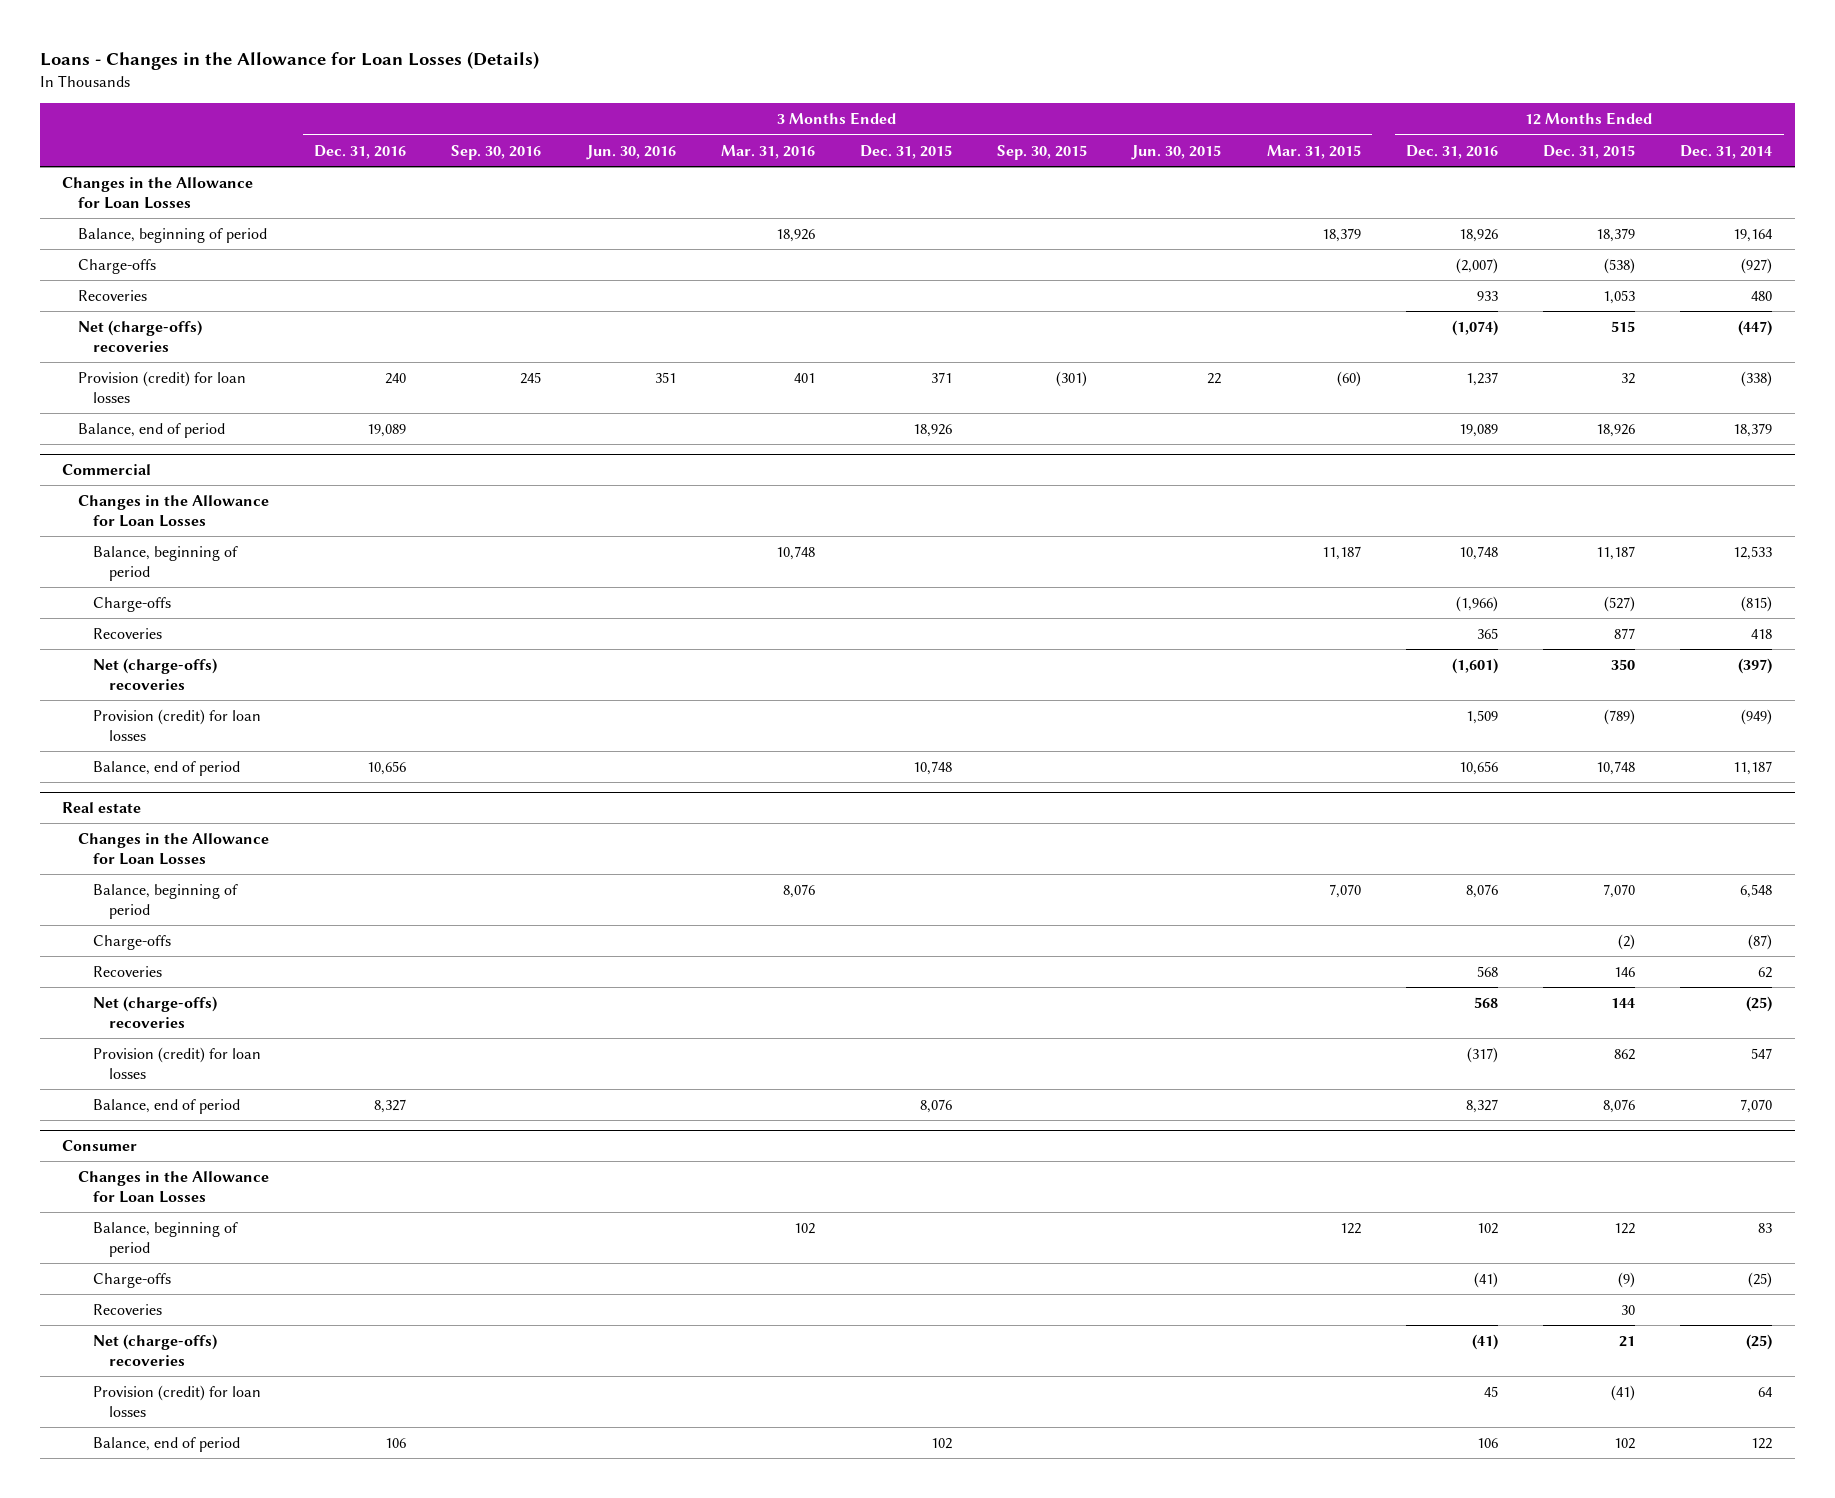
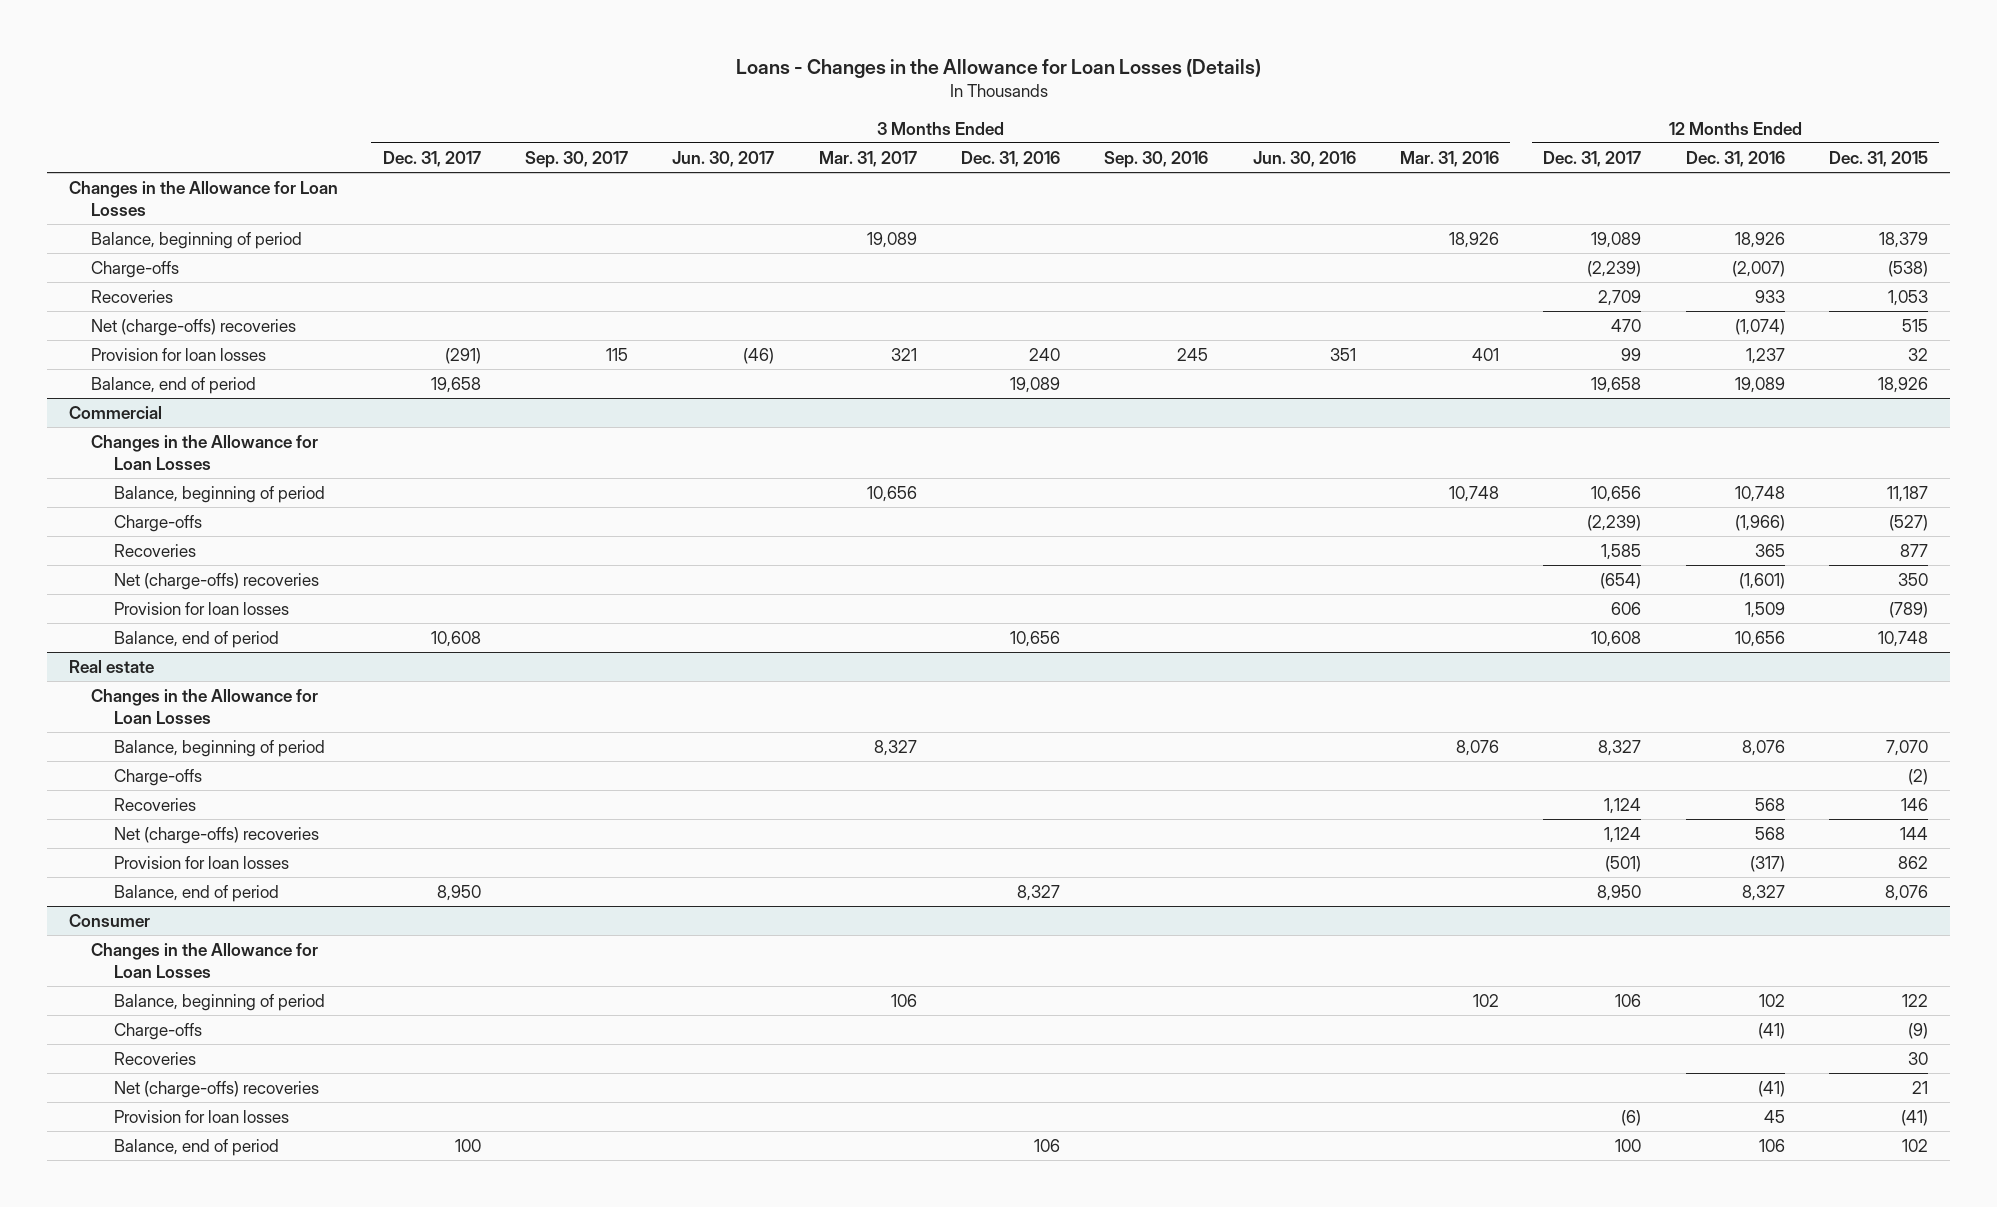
- | 3 Months Ended Dec. 31, 2016 | 3 Months Ended Sep. 30, 2016 | 3 Months Ended Jun. 30, 2016 | 3 Months Ended Mar. 31, 2016 | 3 Months Ended Dec. 31, 2015 | 3 Months Ended Sep. 30, 2015 | 3 Months Ended Jun. 30, 2015 | 3 Months Ended Mar. 31, 2015 | 12 Months Ended Dec. 31, 2016 | 12 Months Ended Dec. 31, 2015 | 12 Months Ended Dec. 31, 2014
+ | 3 Months Ended Dec. 31, 2017 | 3 Months Ended Sep. 30, 2017 | 3 Months Ended Jun. 30, 2017 | 3 Months Ended Mar. 31, 2017 | 3 Months Ended Dec. 31, 2016 | 3 Months Ended Sep. 30, 2016 | 3 Months Ended Jun. 30, 2016 | 3 Months Ended Mar. 31, 2016 | 12 Months Ended Dec. 31, 2017 | 12 Months Ended Dec. 31, 2016 | 12 Months Ended Dec. 31, 2015
- Provision (credit) for loan losses | 240 | 245 | 351 | 401 | 371 | (301) | 22 | (60) | 1,237 | 32 | (338)
+ Provision for loan losses | (291) | 115 | (46) | 321 | 240 | 245 | 351 | 401 | 99 | 1,237 | 32
@ Commercial
- Provision (credit) for loan losses | | | | | | | | | 1,509 | (789) | (949)
+ Provision for loan losses | | | | | | | | | 606 | 1,509 | (789)
@ Real estate
- Provision (credit) for loan losses | | | | | | | | | (317) | 862 | 547
+ Provision for loan losses | | | | | | | | | (501) | (317) | 862
@ Consumer
- Provision (credit) for loan losses | | | | | | | | | 45 | (41) | 64
+ Provision for loan losses | | | | | | | | | (6) | 45 | (41)

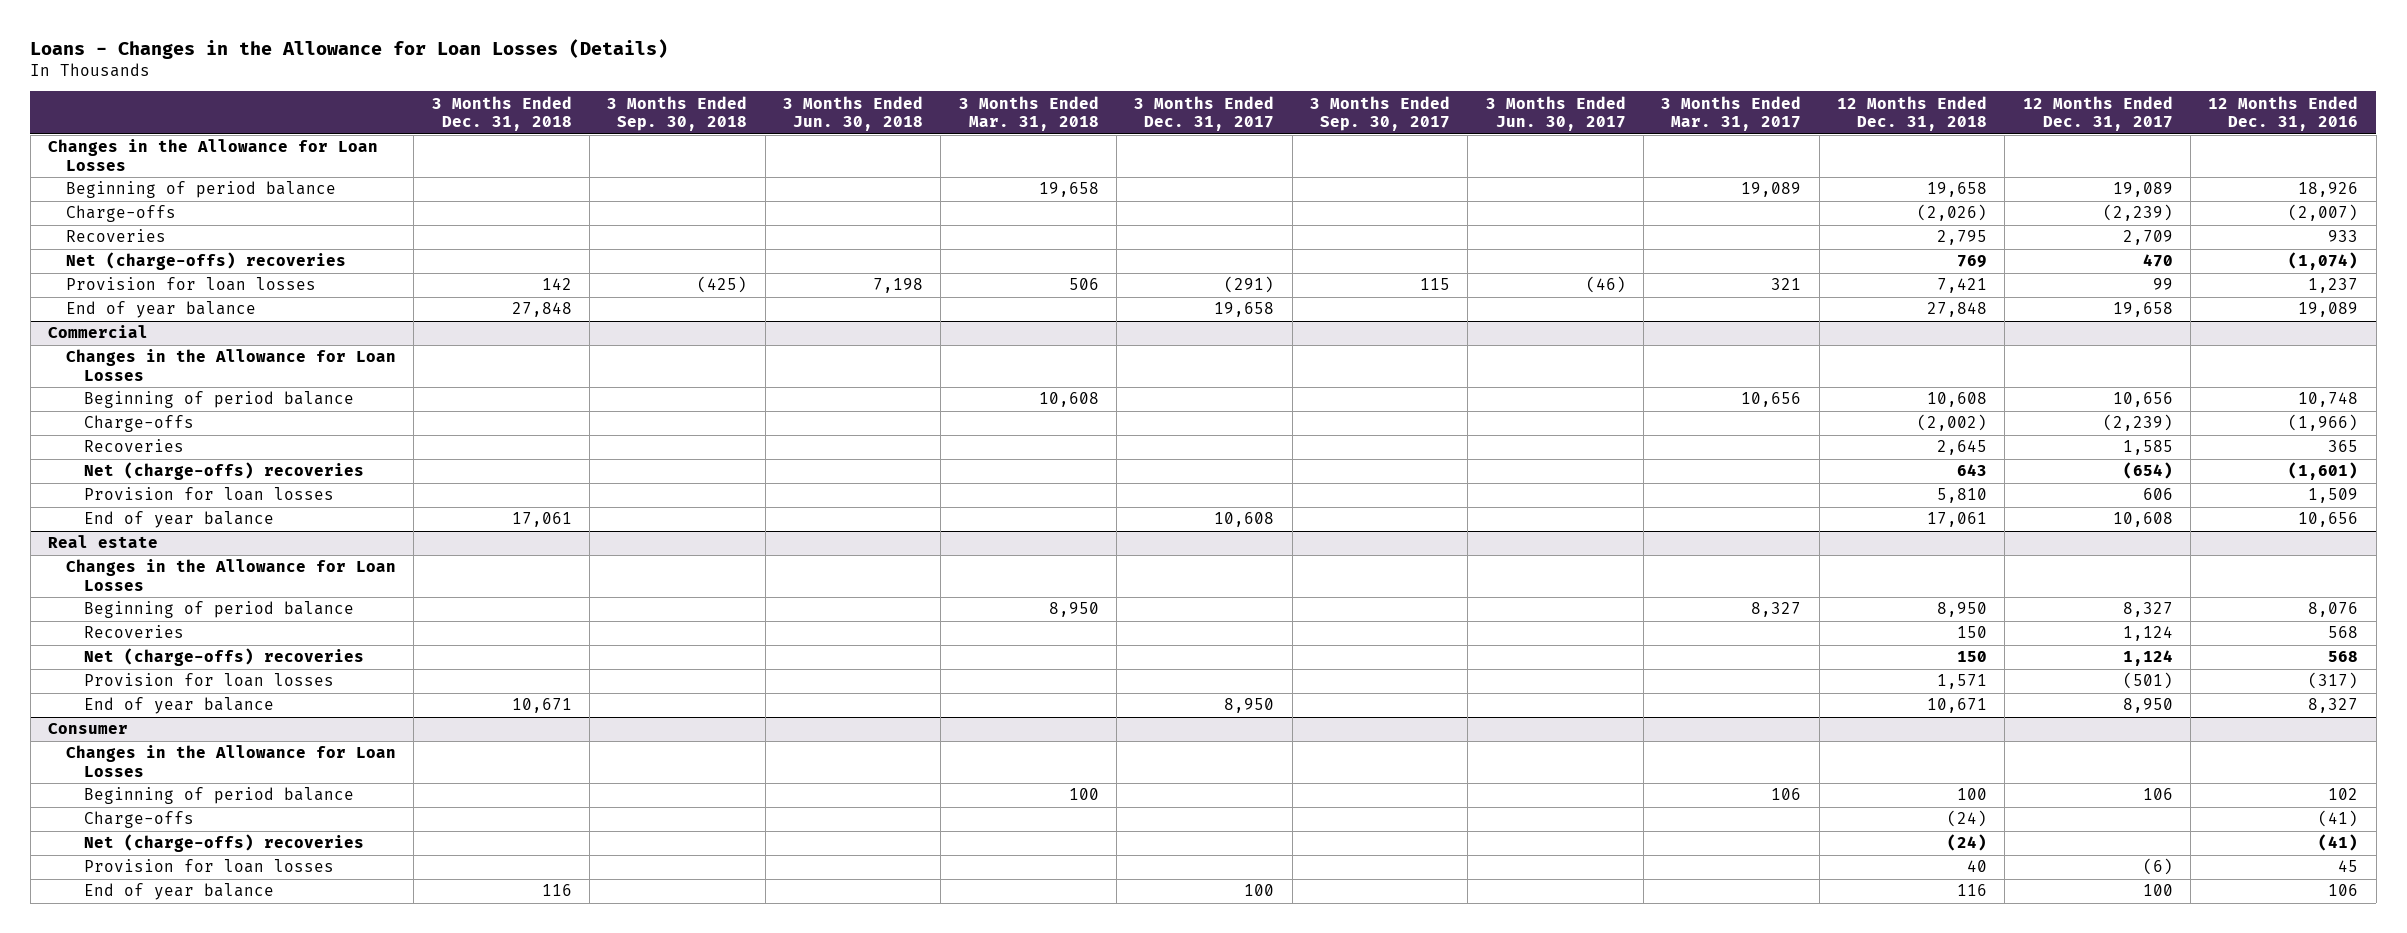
- | 3 Months Ended Dec. 31, 2017 | 3 Months Ended Sep. 30, 2017 | 3 Months Ended Jun. 30, 2017 | 3 Months Ended Mar. 31, 2017 | 3 Months Ended Dec. 31, 2016 | 3 Months Ended Sep. 30, 2016 | 3 Months Ended Jun. 30, 2016 | 3 Months Ended Mar. 31, 2016 | 12 Months Ended Dec. 31, 2017 | 12 Months Ended Dec. 31, 2016 | 12 Months Ended Dec. 31, 2015
+ | 3 Months Ended Dec. 31, 2018 | 3 Months Ended Sep. 30, 2018 | 3 Months Ended Jun. 30, 2018 | 3 Months Ended Mar. 31, 2018 | 3 Months Ended Dec. 31, 2017 | 3 Months Ended Sep. 30, 2017 | 3 Months Ended Jun. 30, 2017 | 3 Months Ended Mar. 31, 2017 | 12 Months Ended Dec. 31, 2018 | 12 Months Ended Dec. 31, 2017 | 12 Months Ended Dec. 31, 2016
- Balance, beginning of period | | | | 19,089 | | | | 18,926 | 19,089 | 18,926 | 18,379
+ Beginning of period balance | | | | 19,658 | | | | 19,089 | 19,658 | 19,089 | 18,926
- Balance, end of period | 19,658 | | | | 19,089 | | | | 19,658 | 19,089 | 18,926
+ End of year balance | 27,848 | | | | 19,658 | | | | 27,848 | 19,658 | 19,089
@ Commercial
- Balance, beginning of period | | | | 10,656 | | | | 10,748 | 10,656 | 10,748 | 11,187
+ Beginning of period balance | | | | 10,608 | | | | 10,656 | 10,608 | 10,656 | 10,748
- Balance, end of period | 10,608 | | | | 10,656 | | | | 10,608 | 10,656 | 10,748
+ End of year balance | 17,061 | | | | 10,608 | | | | 17,061 | 10,608 | 10,656
@ Real estate
- Balance, beginning of period | | | | 8,327 | | | | 8,076 | 8,327 | 8,076 | 7,070
- Charge-offs | | | | | | | | | | | (2)
+ Beginning of period balance | | | | 8,950 | | | | 8,327 | 8,950 | 8,327 | 8,076
- Balance, end of period | 8,950 | | | | 8,327 | | | | 8,950 | 8,327 | 8,076
+ End of year balance | 10,671 | | | | 8,950 | | | | 10,671 | 8,950 | 8,327
@ Consumer
- Balance, beginning of period | | | | 106 | | | | 102 | 106 | 102 | 122
+ Beginning of period balance | | | | 100 | | | | 106 | 100 | 106 | 102
- Recoveries | | | | | | | | | | | 30
- Balance, end of period | 100 | | | | 106 | | | | 100 | 106 | 102
+ End of year balance | 116 | | | | 100 | | | | 116 | 100 | 106

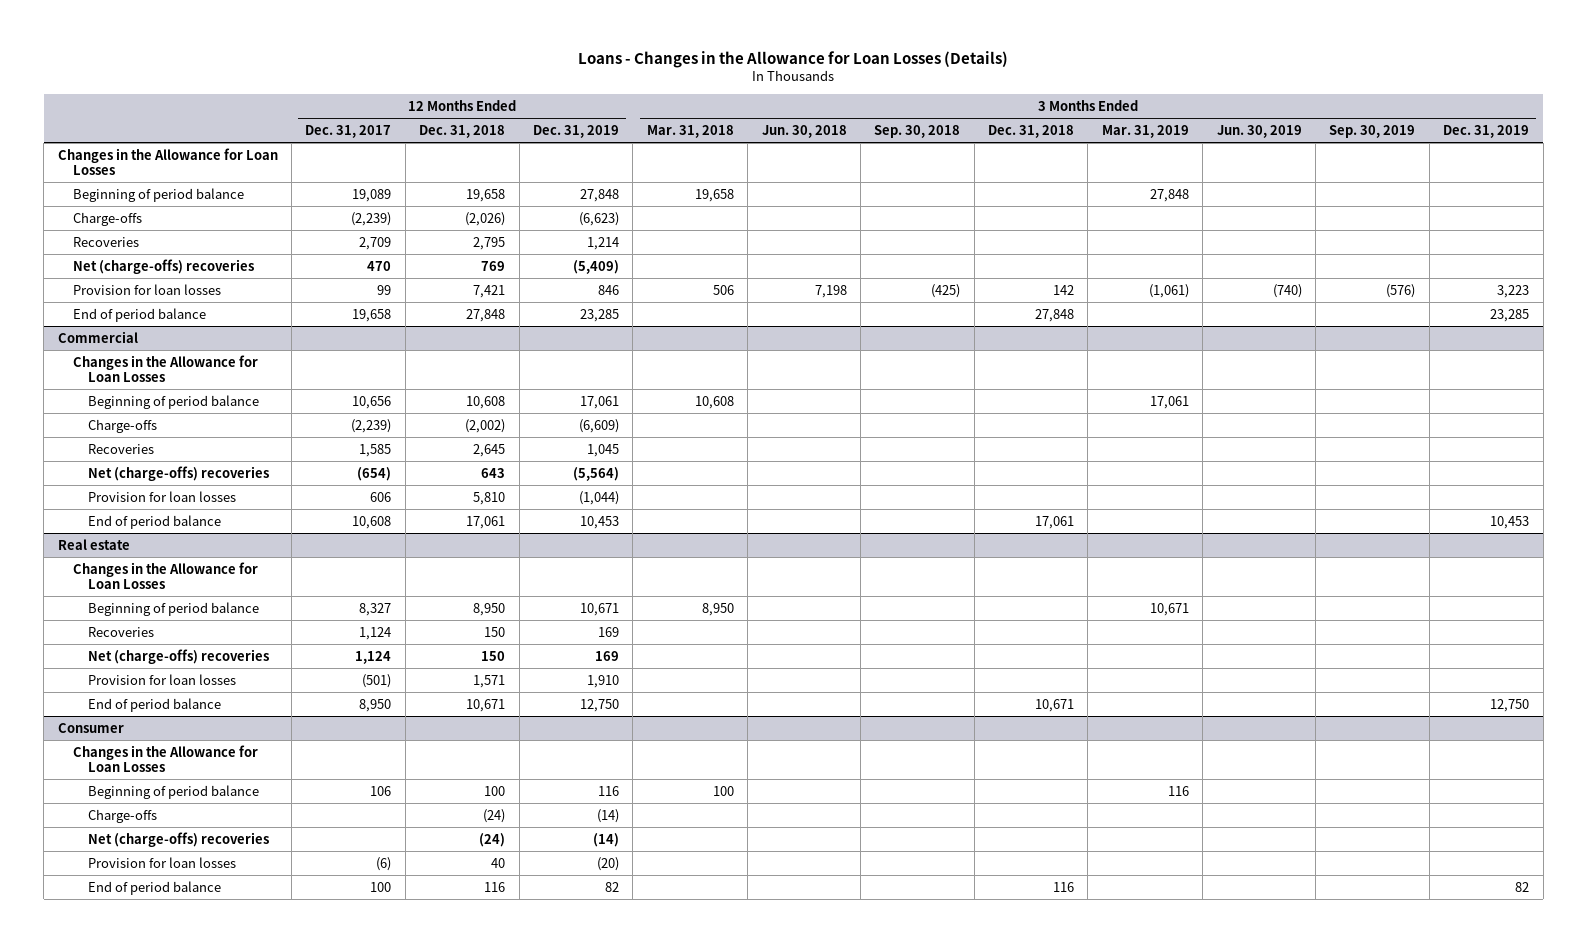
- | 3 Months Ended Dec. 31, 2018 | 3 Months Ended Sep. 30, 2018 | 3 Months Ended Jun. 30, 2018 | 3 Months Ended Mar. 31, 2018 | 3 Months Ended Dec. 31, 2017 | 3 Months Ended Sep. 30, 2017 | 3 Months Ended Jun. 30, 2017 | 3 Months Ended Mar. 31, 2017 | 12 Months Ended Dec. 31, 2018 | 12 Months Ended Dec. 31, 2017 | 12 Months Ended Dec. 31, 2016
+ | 12 Months Ended Dec. 31, 2017 | 12 Months Ended Dec. 31, 2018 | 12 Months Ended Dec. 31, 2019 | 3 Months Ended Mar. 31, 2018 | 3 Months Ended Jun. 30, 2018 | 3 Months Ended Sep. 30, 2018 | 3 Months Ended Dec. 31, 2018 | 3 Months Ended Mar. 31, 2019 | 3 Months Ended Jun. 30, 2019 | 3 Months Ended Sep. 30, 2019 | 3 Months Ended Dec. 31, 2019
- End of year balance | 27,848 | | | | 19,658 | | | | 27,848 | 19,658 | 19,089
+ End of period balance | 19,658 | 27,848 | 23,285 | | | | 27,848 | | | | 23,285
@ Commercial
- End of year balance | 17,061 | | | | 10,608 | | | | 17,061 | 10,608 | 10,656
+ End of period balance | 10,608 | 17,061 | 10,453 | | | | 17,061 | | | | 10,453
@ Real estate
- End of year balance | 10,671 | | | | 8,950 | | | | 10,671 | 8,950 | 8,327
+ End of period balance | 8,950 | 10,671 | 12,750 | | | | 10,671 | | | | 12,750
@ Consumer
- End of year balance | 116 | | | | 100 | | | | 116 | 100 | 106
+ End of period balance | 100 | 116 | 82 | | | | 116 | | | | 82

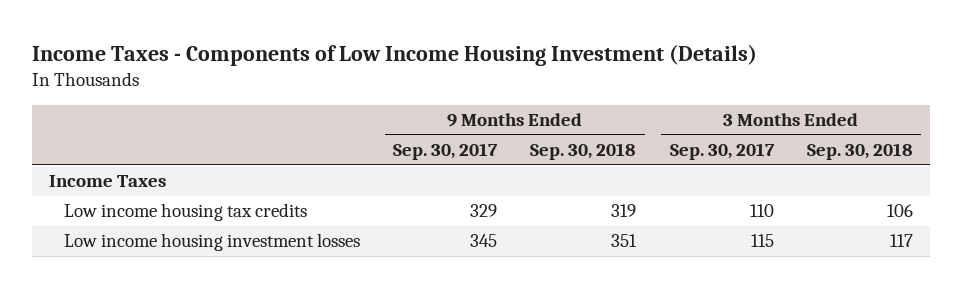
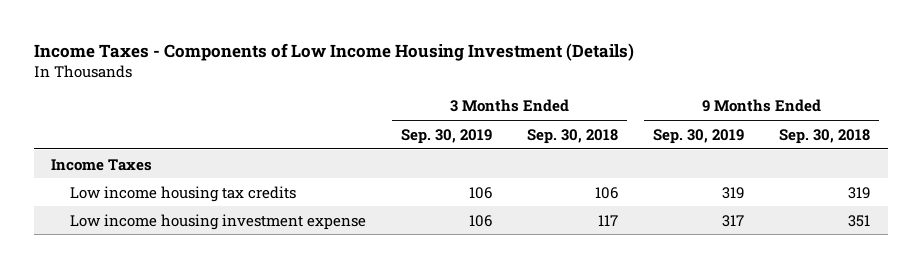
- | 9 Months Ended Sep. 30, 2017 | 9 Months Ended Sep. 30, 2018 | 3 Months Ended Sep. 30, 2017 | 3 Months Ended Sep. 30, 2018
+ | 3 Months Ended Sep. 30, 2019 | 3 Months Ended Sep. 30, 2018 | 9 Months Ended Sep. 30, 2019 | 9 Months Ended Sep. 30, 2018
- Low income housing investment losses | 345 | 351 | 115 | 117
+ Low income housing investment expense | 106 | 117 | 317 | 351

